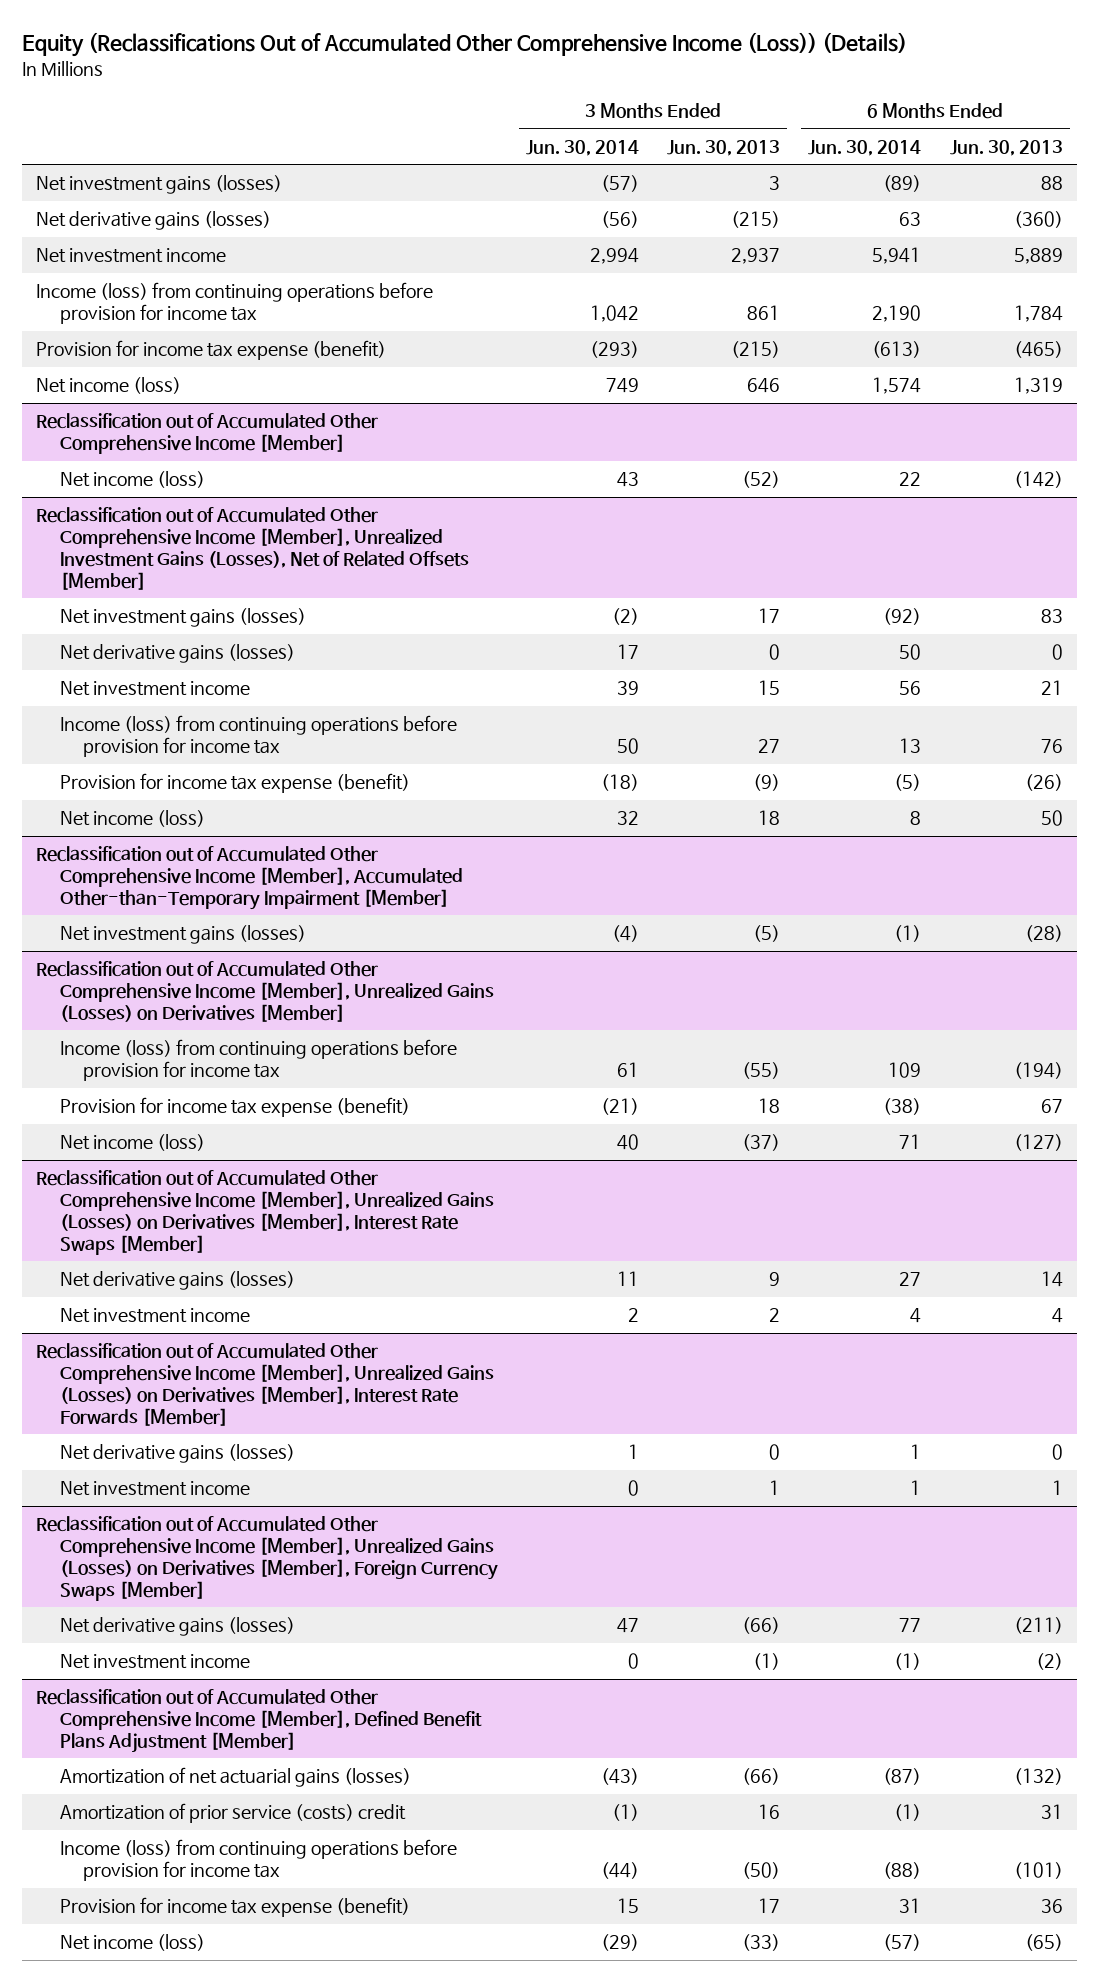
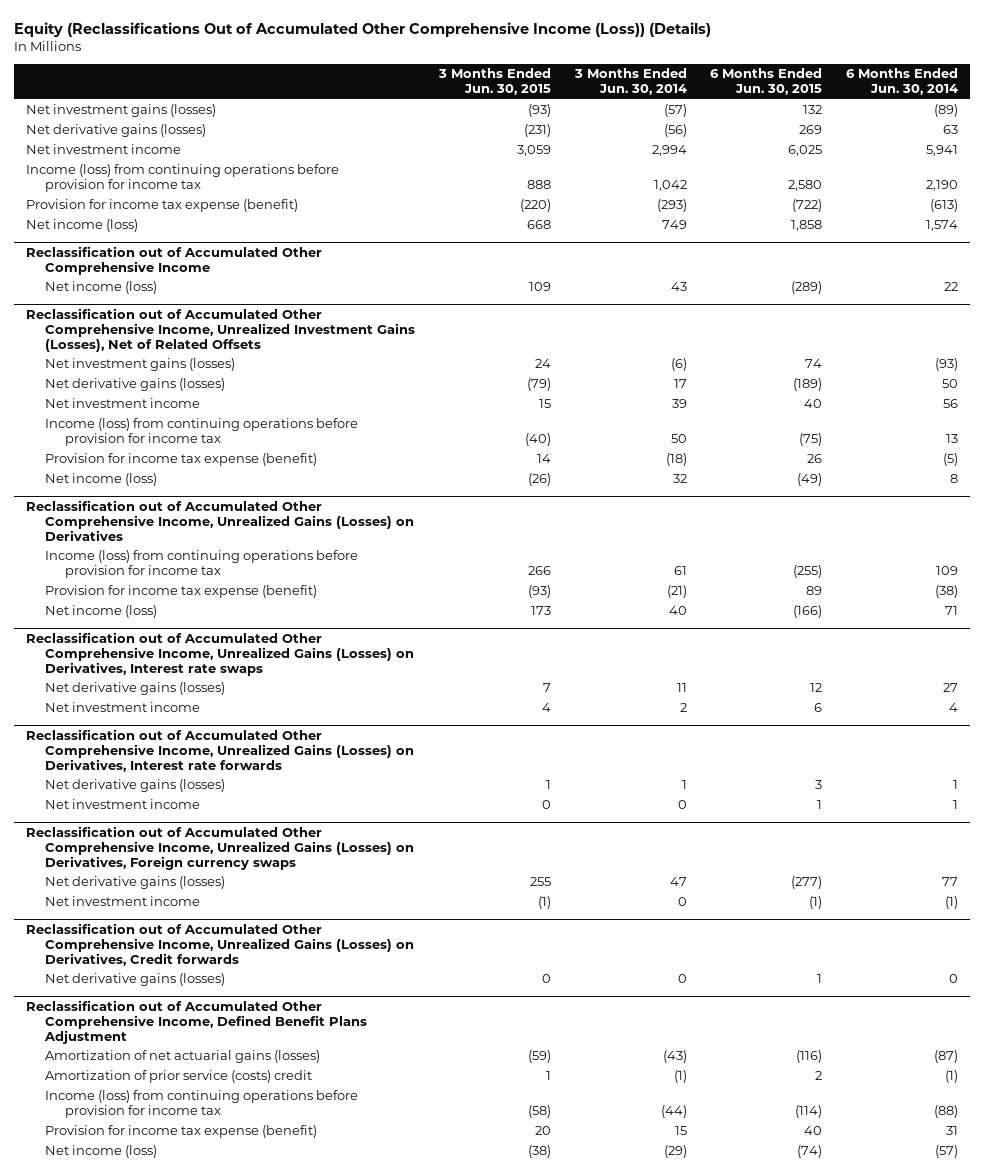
- | 3 Months Ended Jun. 30, 2014 | 3 Months Ended Jun. 30, 2013 | 6 Months Ended Jun. 30, 2014 | 6 Months Ended Jun. 30, 2013
+ | 3 Months Ended Jun. 30, 2015 | 3 Months Ended Jun. 30, 2014 | 6 Months Ended Jun. 30, 2015 | 6 Months Ended Jun. 30, 2014
- Reclassification out of Accumulated Other Comprehensive Income [Member]
+ Reclassification out of Accumulated Other Comprehensive Income
- Reclassification out of Accumulated Other Comprehensive Income [Member], Unrealized Investment Gains (Losses), Net of Related Offsets [Member]
- Net investment gains (losses) | (2) | 17 | (92) | 83
+ Reclassification out of Accumulated Other Comprehensive Income, Unrealized Investment Gains (Losses), Net of Related Offsets
+ Net investment gains (losses) | 24 | (6) | 74 | (93)
- Reclassification out of Accumulated Other Comprehensive Income [Member], Accumulated Other-than-Temporary Impairment [Member]
- Net investment gains (losses) | (4) | (5) | (1) | (28)
- Reclassification out of Accumulated Other Comprehensive Income [Member], Unrealized Gains (Losses) on Derivatives [Member]
+ Reclassification out of Accumulated Other Comprehensive Income, Unrealized Gains (Losses) on Derivatives
- Reclassification out of Accumulated Other Comprehensive Income [Member], Unrealized Gains (Losses) on Derivatives [Member], Interest Rate Swaps [Member]
+ Reclassification out of Accumulated Other Comprehensive Income, Unrealized Gains (Losses) on Derivatives, Interest rate swaps
- Reclassification out of Accumulated Other Comprehensive Income [Member], Unrealized Gains (Losses) on Derivatives [Member], Interest Rate Forwards [Member]
+ Reclassification out of Accumulated Other Comprehensive Income, Unrealized Gains (Losses) on Derivatives, Interest rate forwards
- Reclassification out of Accumulated Other Comprehensive Income [Member], Unrealized Gains (Losses) on Derivatives [Member], Foreign Currency Swaps [Member]
+ Reclassification out of Accumulated Other Comprehensive Income, Unrealized Gains (Losses) on Derivatives, Foreign currency swaps
- Reclassification out of Accumulated Other Comprehensive Income [Member], Defined Benefit Plans Adjustment [Member]
+ Reclassification out of Accumulated Other Comprehensive Income, Unrealized Gains (Losses) on Derivatives, Credit forwards
+ Net derivative gains (losses) | 0 | 0 | 1 | 0
+ Reclassification out of Accumulated Other Comprehensive Income, Defined Benefit Plans Adjustment

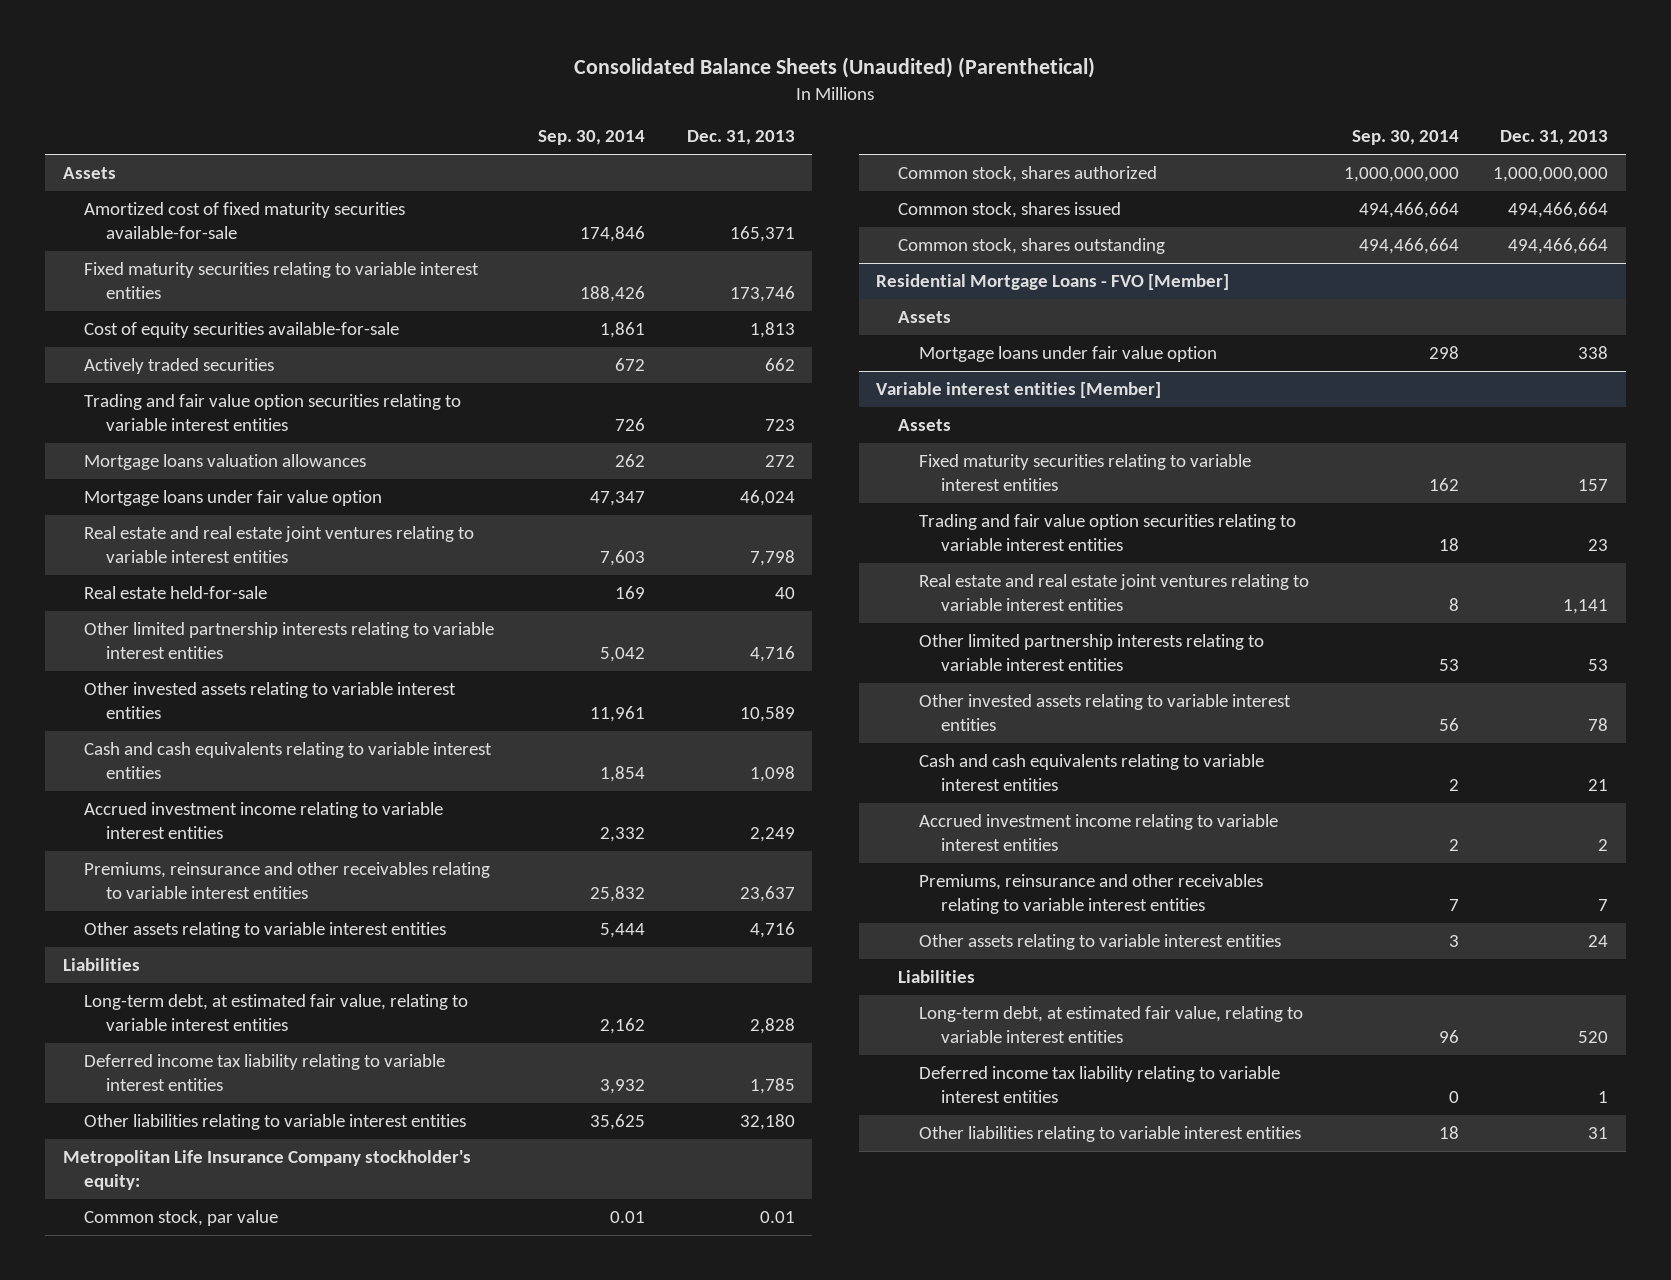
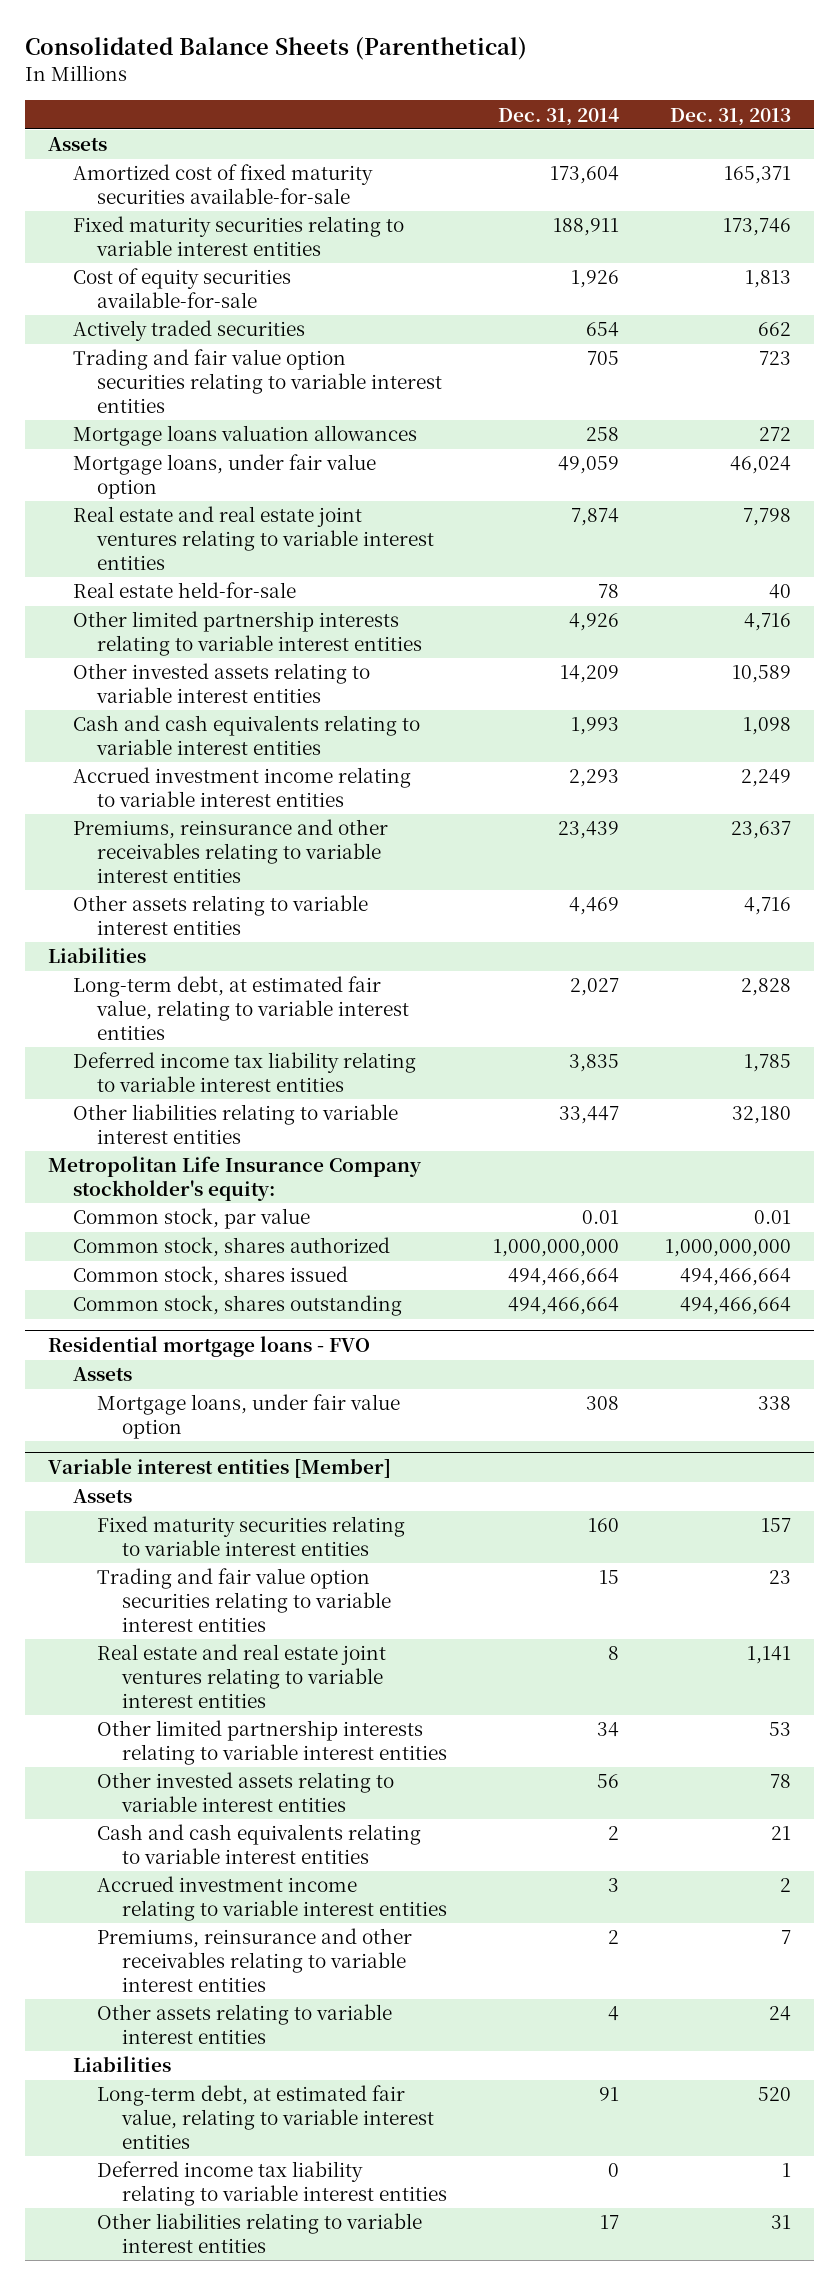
- Consolidated Balance Sheets (Unaudited) (Parenthetical)
+ Consolidated Balance Sheets (Parenthetical)
- | Sep. 30, 2014 | Dec. 31, 2013
+ | Dec. 31, 2014 | Dec. 31, 2013
- Mortgage loans under fair value option | 47,347 | 46,024
+ Mortgage loans, under fair value option | 49,059 | 46,024
- Residential Mortgage Loans - FVO [Member]
+ Residential mortgage loans - FVO
- Mortgage loans under fair value option | 298 | 338
+ Mortgage loans, under fair value option | 308 | 338

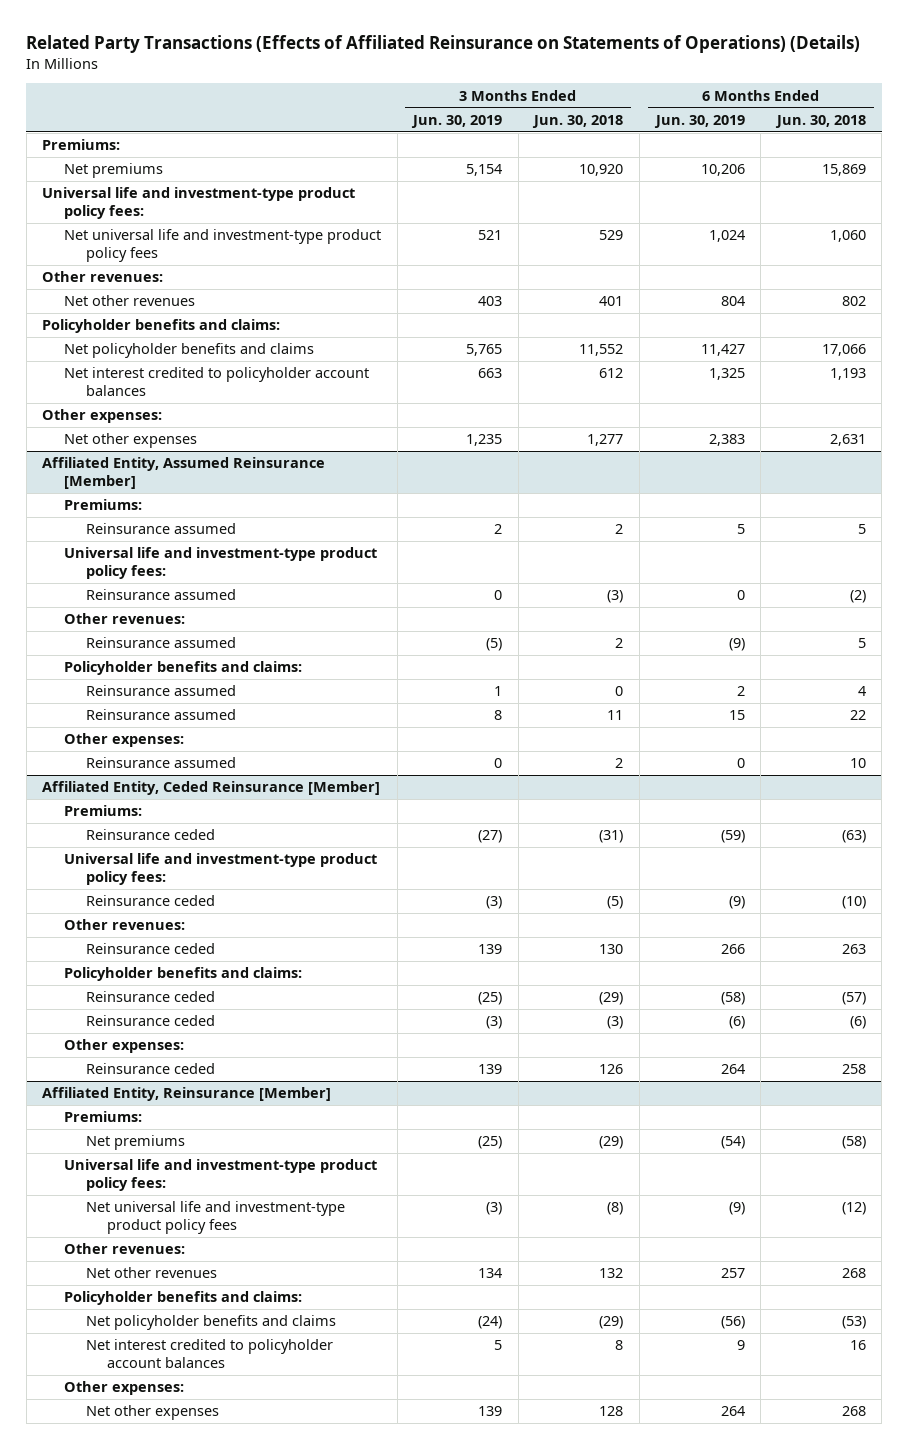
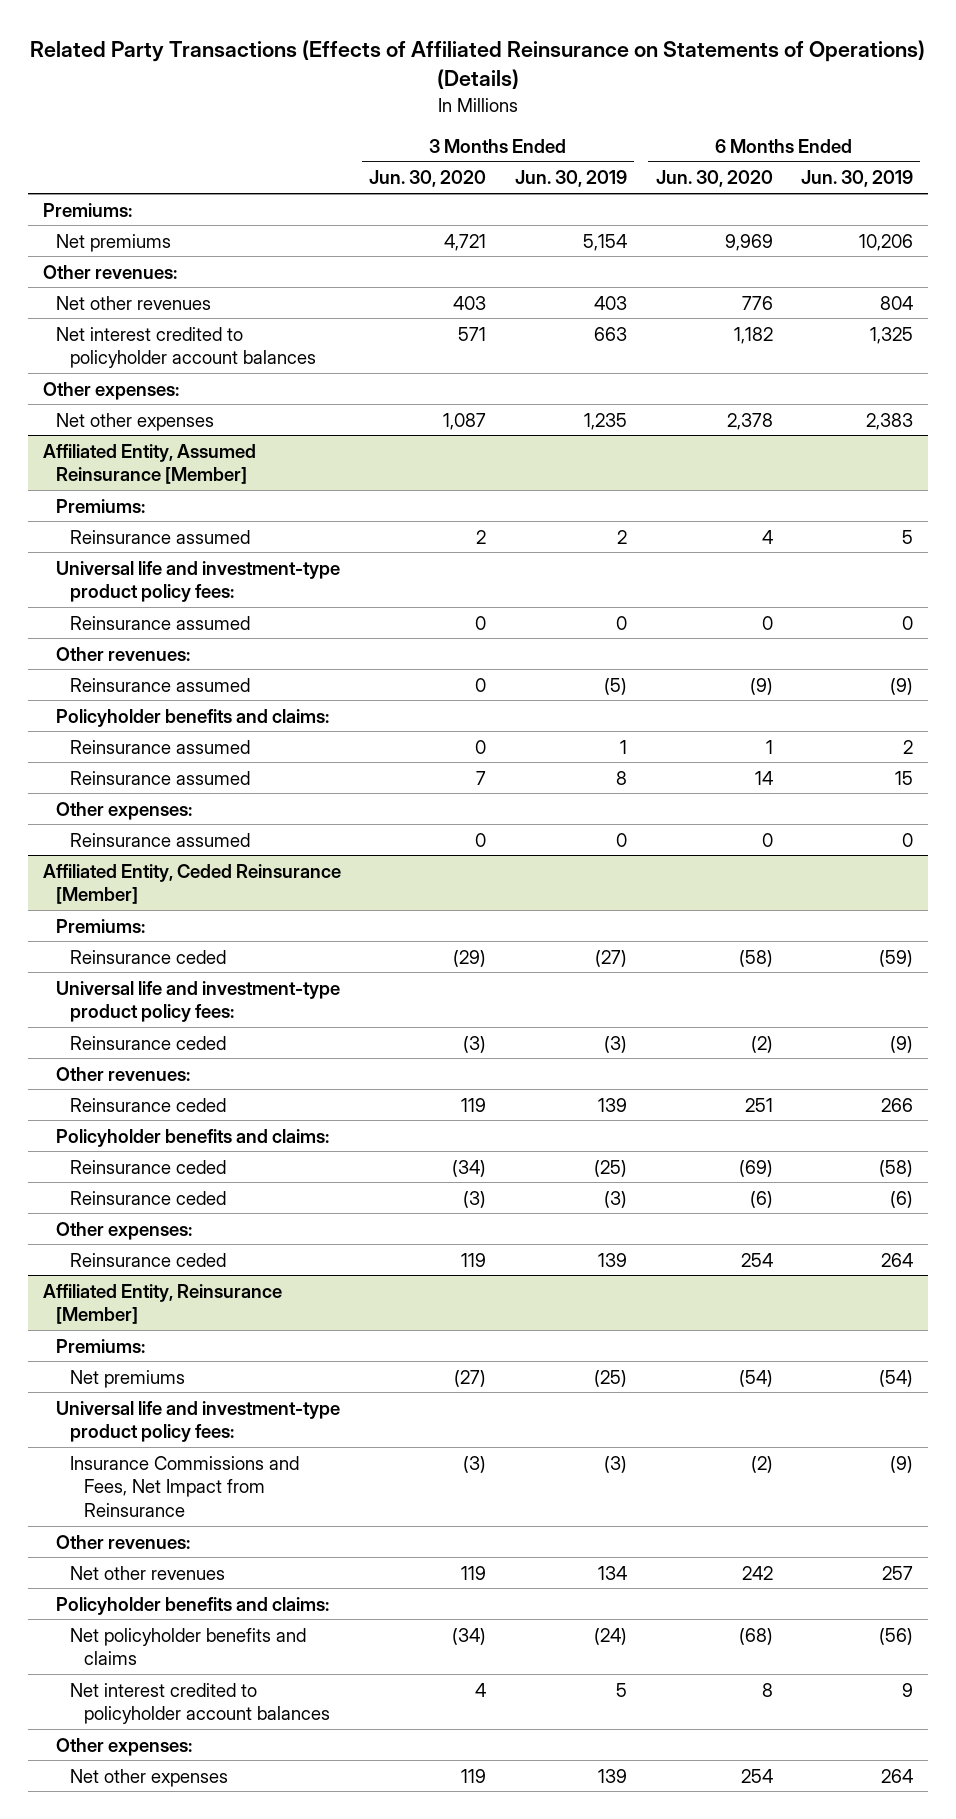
- | 3 Months Ended Jun. 30, 2019 | 3 Months Ended Jun. 30, 2018 | 6 Months Ended Jun. 30, 2019 | 6 Months Ended Jun. 30, 2018
+ | 3 Months Ended Jun. 30, 2020 | 3 Months Ended Jun. 30, 2019 | 6 Months Ended Jun. 30, 2020 | 6 Months Ended Jun. 30, 2019
- Universal life and investment-type product policy fees:
- Net universal life and investment-type product policy fees | 521 | 529 | 1,024 | 1,060
- Policyholder benefits and claims:
- Net policyholder benefits and claims | 5,765 | 11,552 | 11,427 | 17,066
@ Affiliated Entity, Reinsurance [Member]
- Net universal life and investment-type product policy fees | (3) | (8) | (9) | (12)
+ Insurance Commissions and Fees, Net Impact from Reinsurance | (3) | (3) | (2) | (9)

